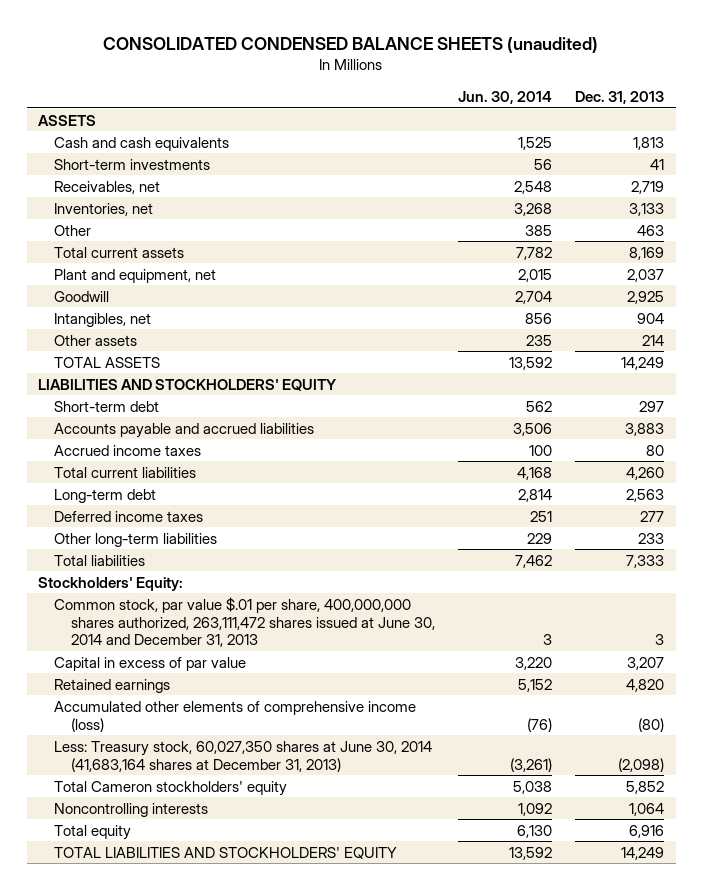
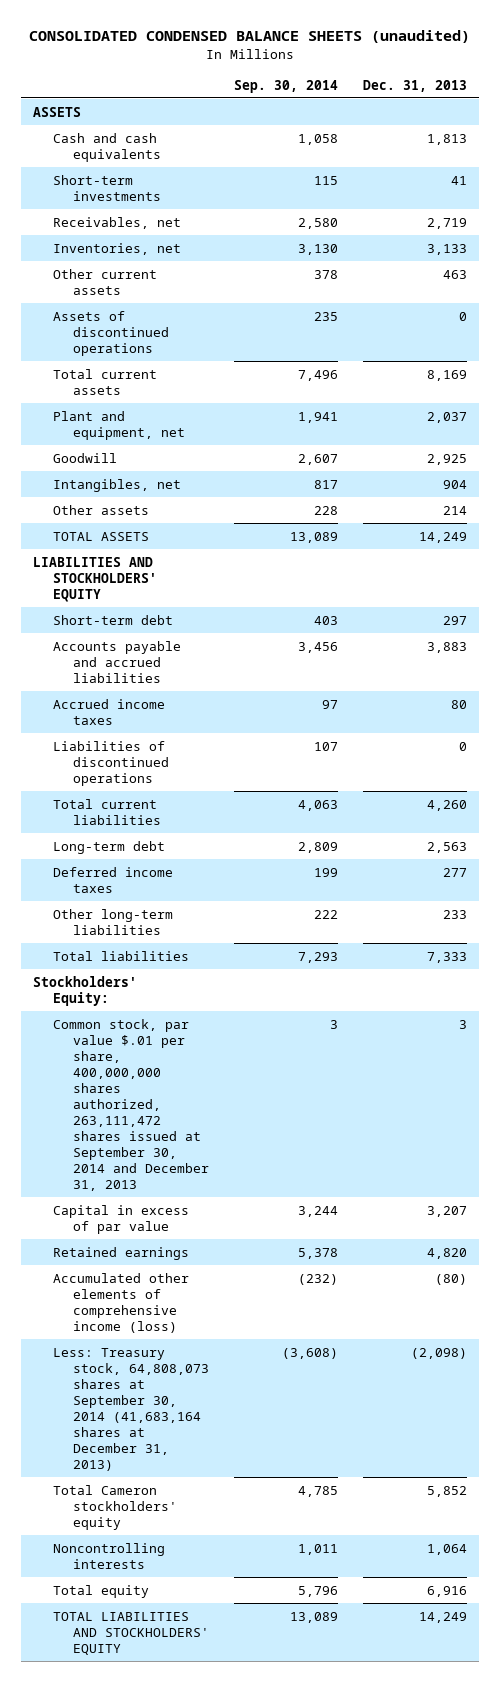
- | Jun. 30, 2014 | Dec. 31, 2013
+ | Sep. 30, 2014 | Dec. 31, 2013
- Other | 385 | 463
+ Other current assets | 378 | 463
+ Assets of discontinued operations | 235 | 0
+ Liabilities of discontinued operations | 107 | 0
- Common stock, par value $.01 per share, 400,000,000 shares authorized, 263,111,472 shares issued at June 30, 2014 and December 31, 2013 | 3 | 3
+ Common stock, par value $.01 per share, 400,000,000 shares authorized, 263,111,472 shares issued at September 30, 2014 and December 31, 2013 | 3 | 3
- Less: Treasury stock, 60,027,350 shares at June 30, 2014 (41,683,164 shares at December 31, 2013) | (3,261) | (2,098)
+ Less: Treasury stock, 64,808,073 shares at September 30, 2014 (41,683,164 shares at December 31, 2013) | (3,608) | (2,098)

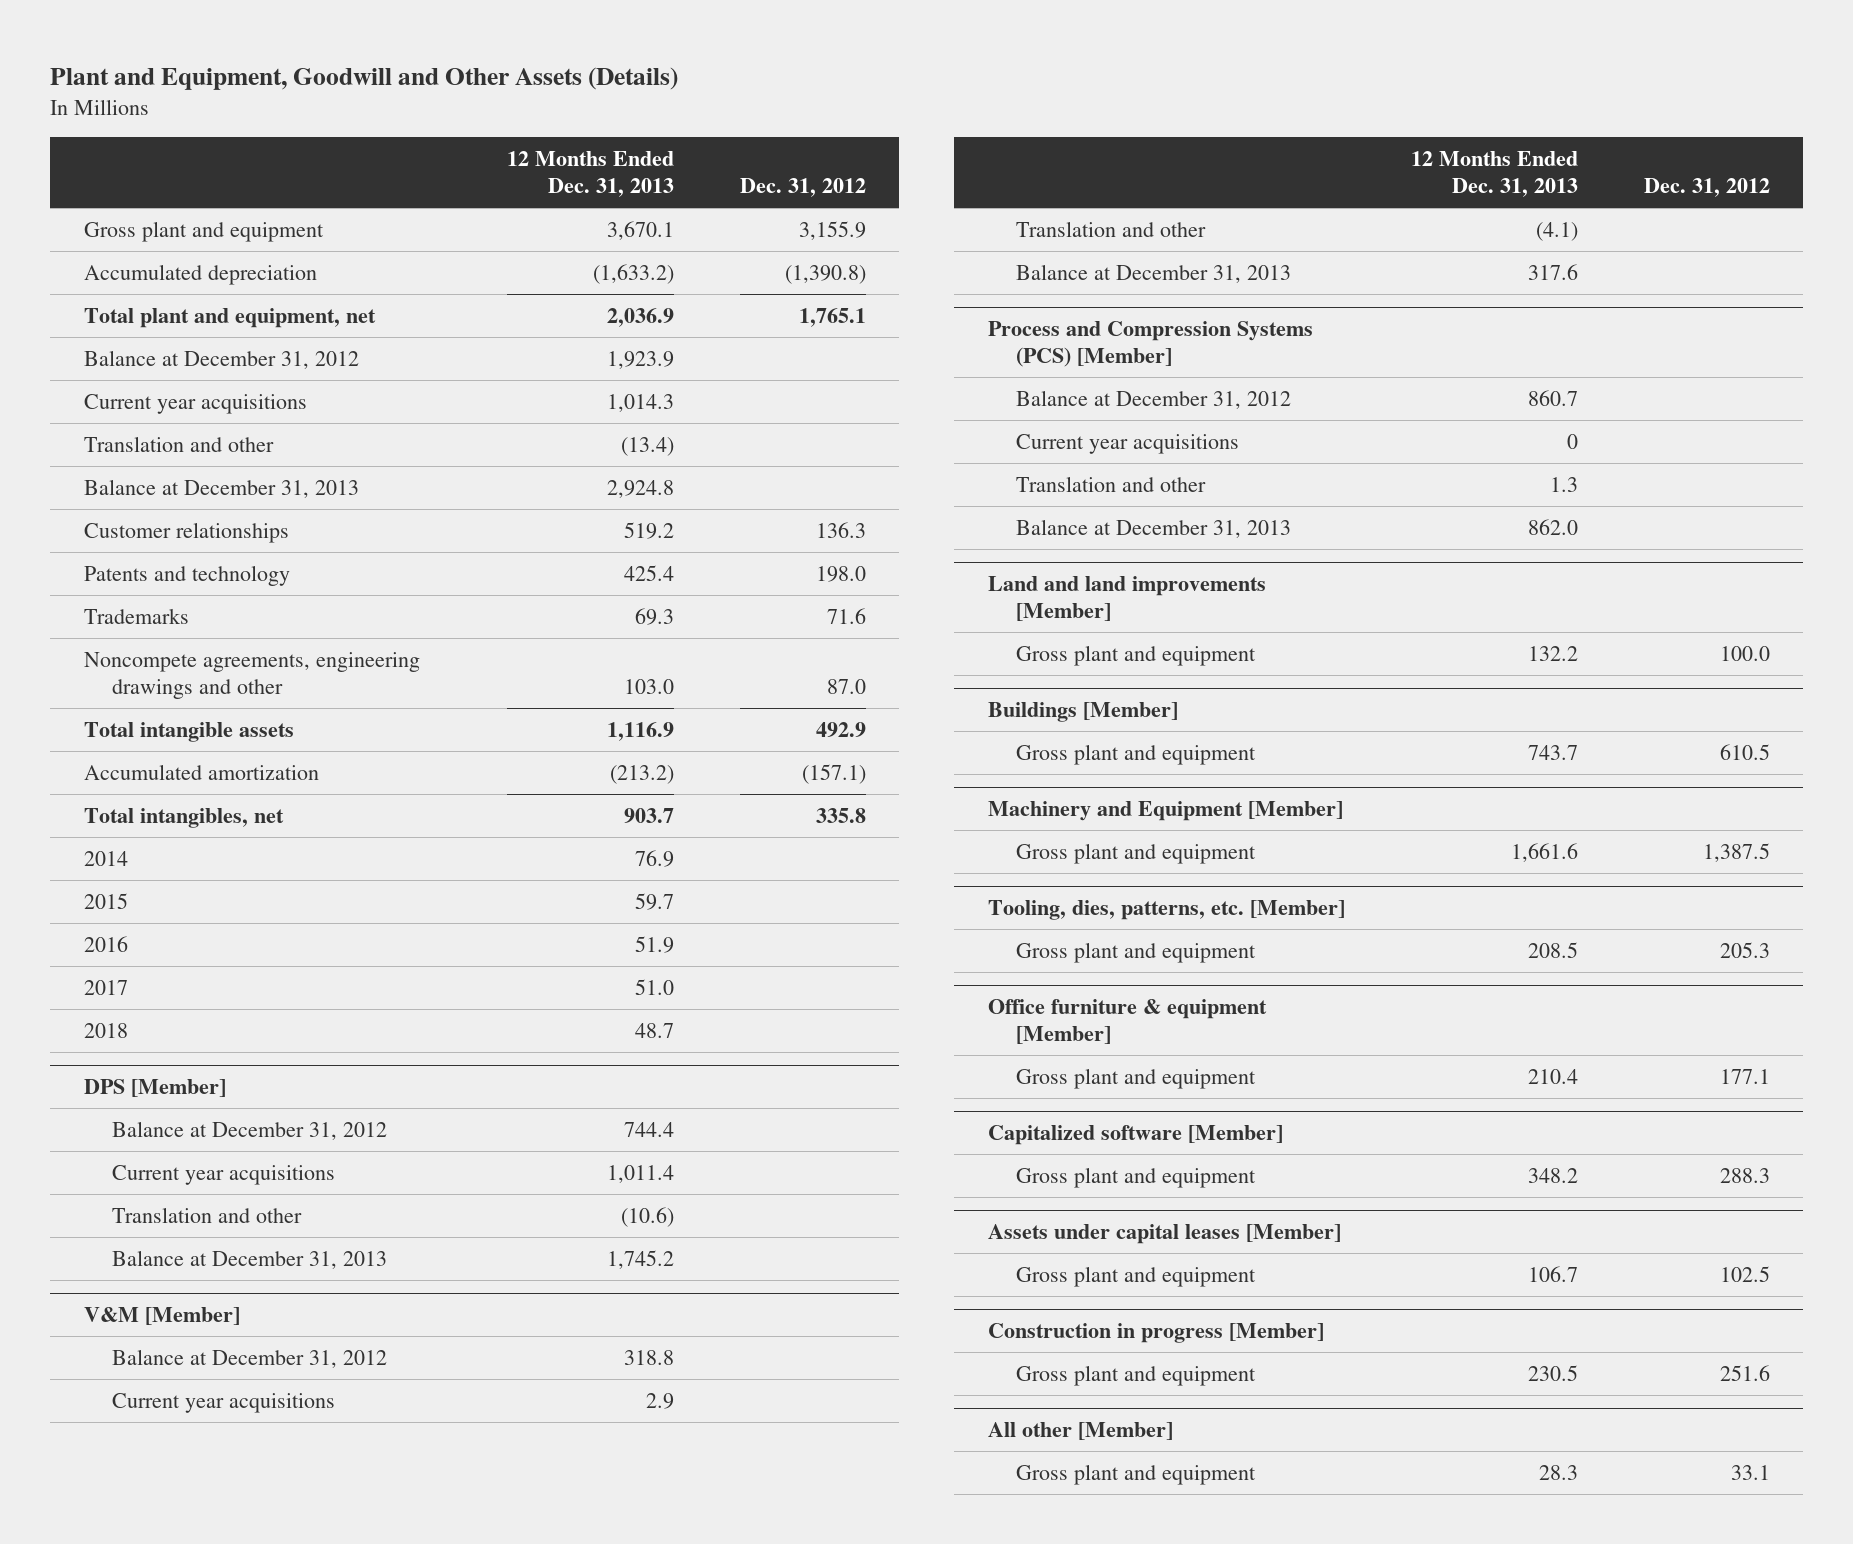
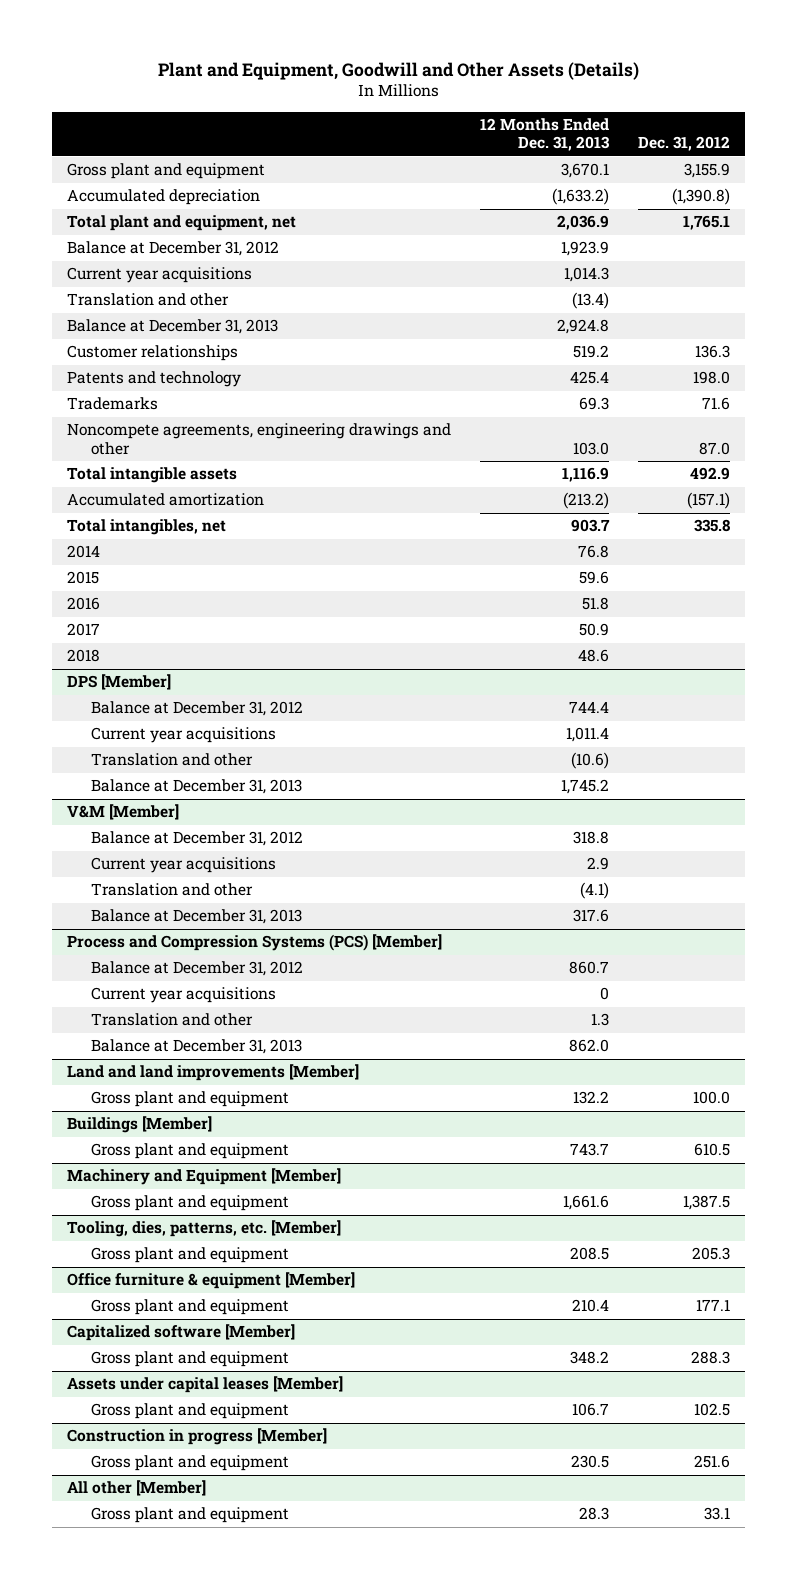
- 2014 | 76.9 |
- 2015 | 59.7 |
- 2016 | 51.9 |
- 2017 | 51.0 |
- 2018 | 48.7 |
+ 2014 | 76.8 |
+ 2015 | 59.6 |
+ 2016 | 51.8 |
+ 2017 | 50.9 |
+ 2018 | 48.6 |

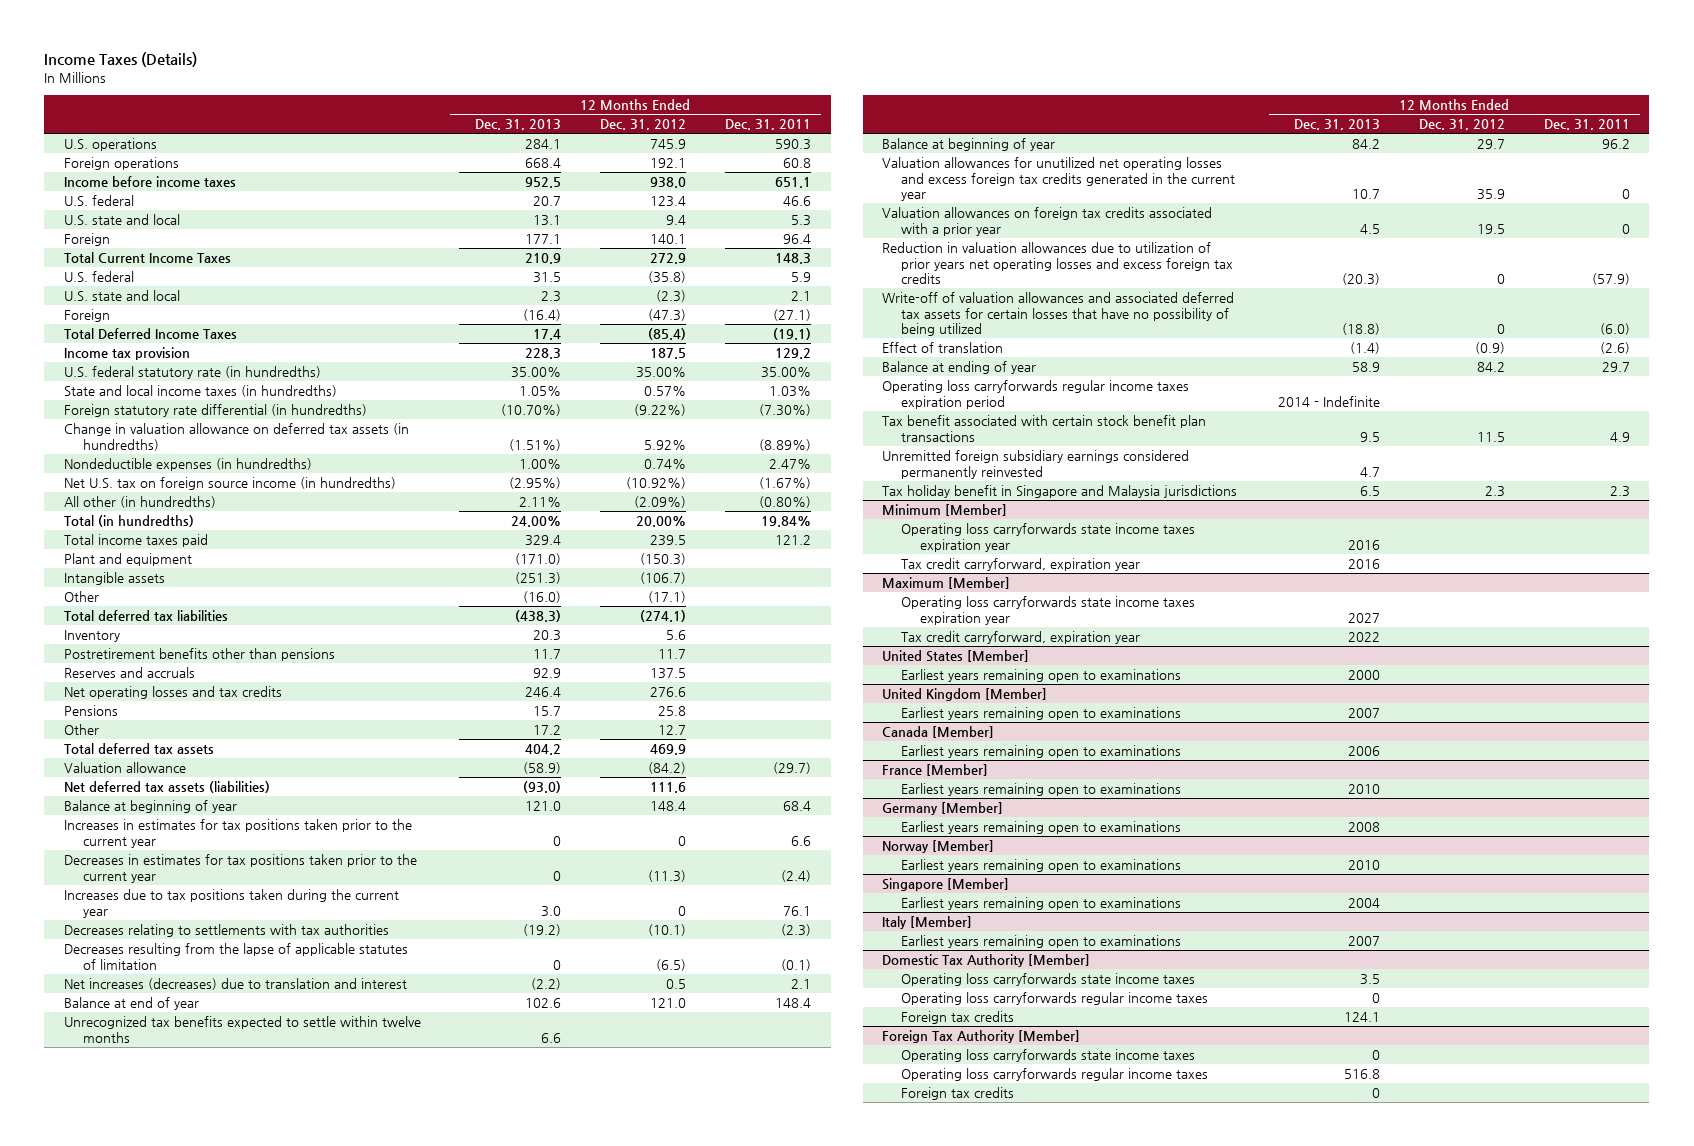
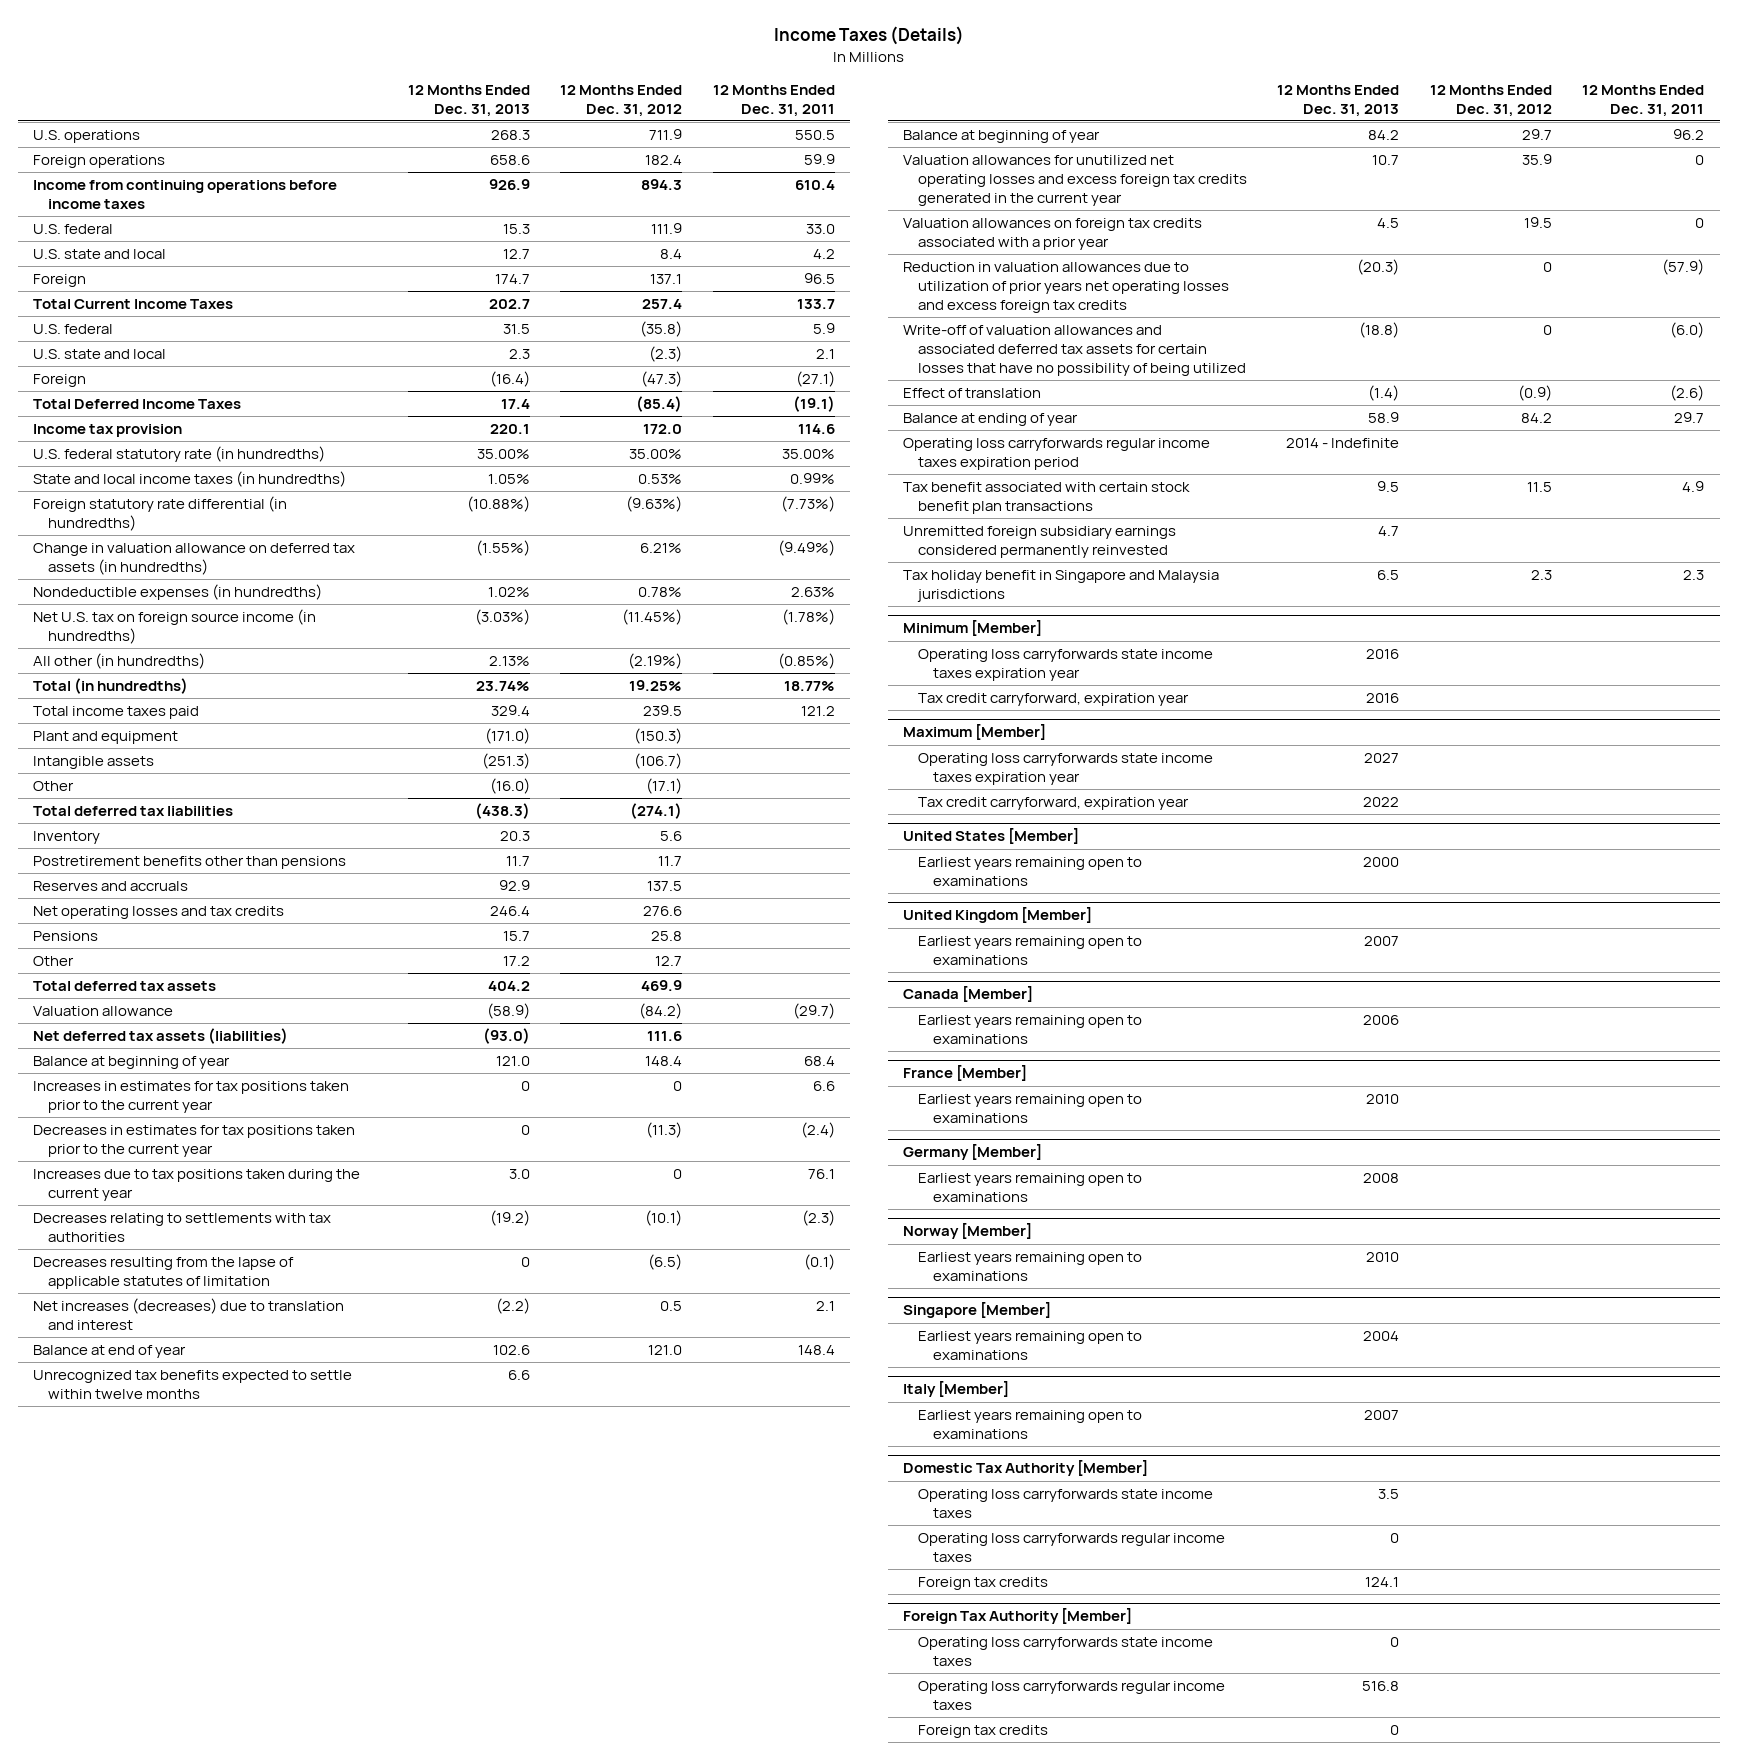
- U.S. operations | 284.1 | 745.9 | 590.3
- Foreign operations | 668.4 | 192.1 | 60.8
- Income before income taxes | 952.5 | 938.0 | 651.1
- U.S. federal | 20.7 | 123.4 | 46.6
- U.S. state and local | 13.1 | 9.4 | 5.3
- Foreign | 177.1 | 140.1 | 96.4
- Total Current Income Taxes | 210.9 | 272.9 | 148.3
+ U.S. operations | 268.3 | 711.9 | 550.5
+ Foreign operations | 658.6 | 182.4 | 59.9
+ Income from continuing operations before income taxes | 926.9 | 894.3 | 610.4
+ U.S. federal | 15.3 | 111.9 | 33.0
+ U.S. state and local | 12.7 | 8.4 | 4.2
+ Foreign | 174.7 | 137.1 | 96.5
+ Total Current Income Taxes | 202.7 | 257.4 | 133.7
- Income tax provision | 228.3 | 187.5 | 129.2
+ Income tax provision | 220.1 | 172.0 | 114.6
- State and local income taxes (in hundredths) | 1.05% | 0.57% | 1.03%
- Foreign statutory rate differential (in hundredths) | (10.70%) | (9.22%) | (7.30%)
- Change in valuation allowance on deferred tax assets (in hundredths) | (1.51%) | 5.92% | (8.89%)
- Nondeductible expenses (in hundredths) | 1.00% | 0.74% | 2.47%
- Net U.S. tax on foreign source income (in hundredths) | (2.95%) | (10.92%) | (1.67%)
- All other (in hundredths) | 2.11% | (2.09%) | (0.80%)
- Total (in hundredths) | 24.00% | 20.00% | 19.84%
+ State and local income taxes (in hundredths) | 1.05% | 0.53% | 0.99%
+ Foreign statutory rate differential (in hundredths) | (10.88%) | (9.63%) | (7.73%)
+ Change in valuation allowance on deferred tax assets (in hundredths) | (1.55%) | 6.21% | (9.49%)
+ Nondeductible expenses (in hundredths) | 1.02% | 0.78% | 2.63%
+ Net U.S. tax on foreign source income (in hundredths) | (3.03%) | (11.45%) | (1.78%)
+ All other (in hundredths) | 2.13% | (2.19%) | (0.85%)
+ Total (in hundredths) | 23.74% | 19.25% | 18.77%

